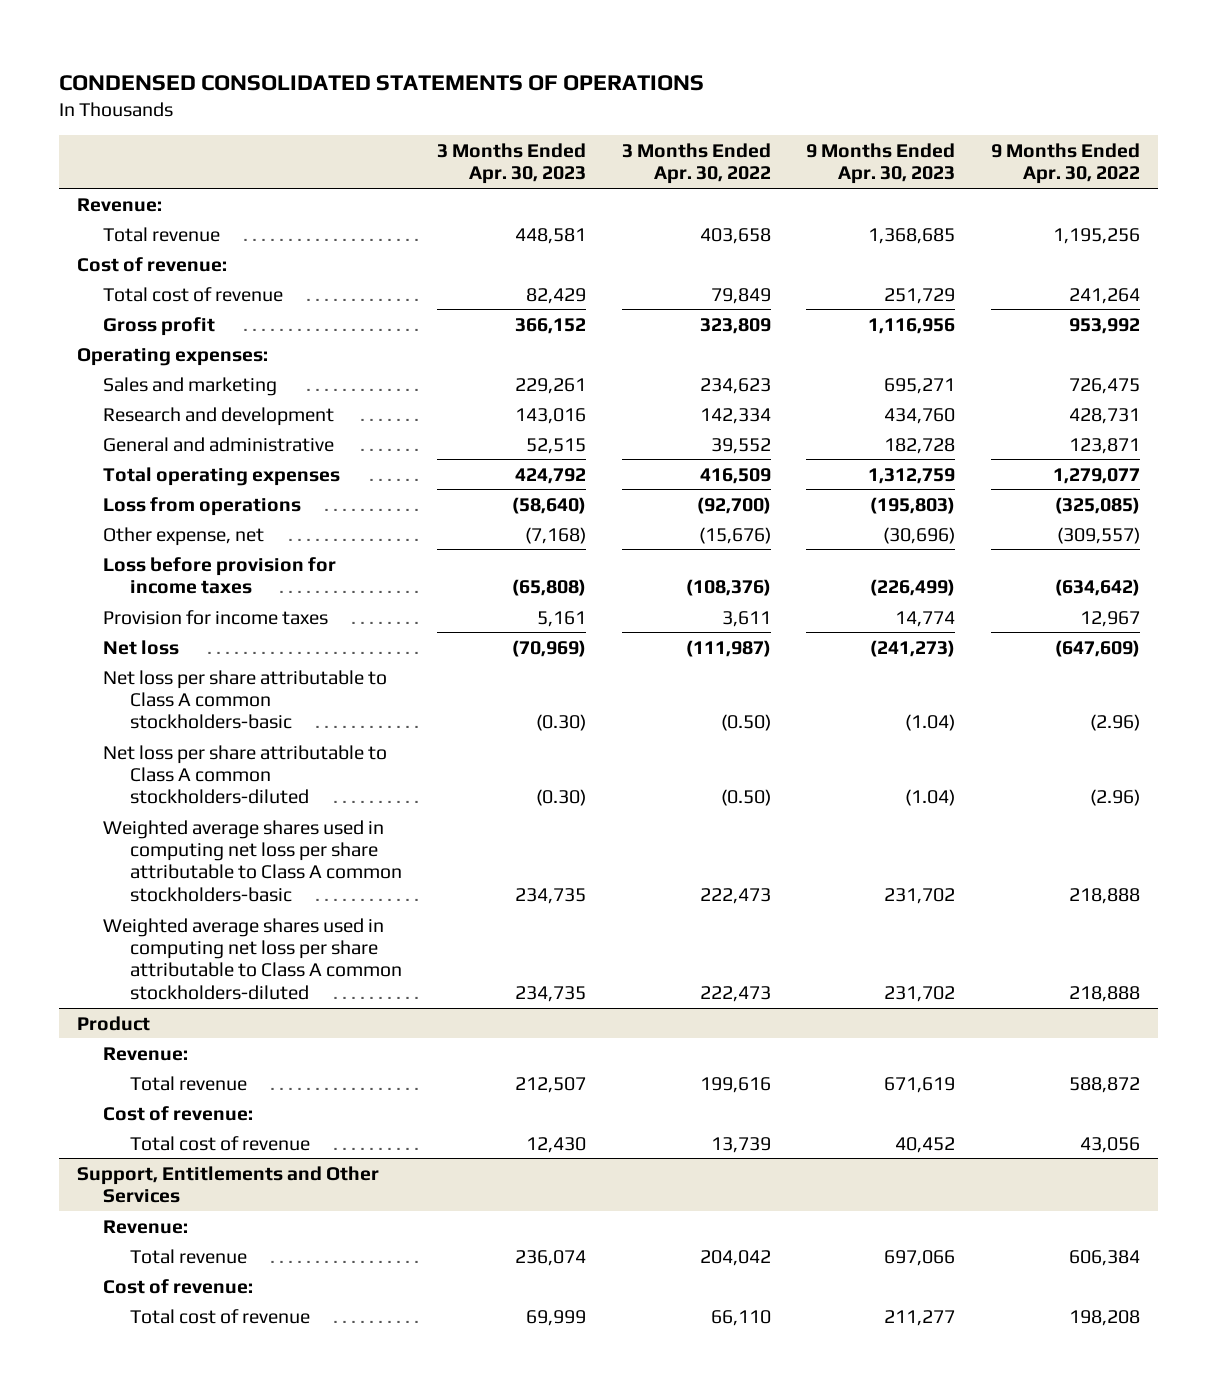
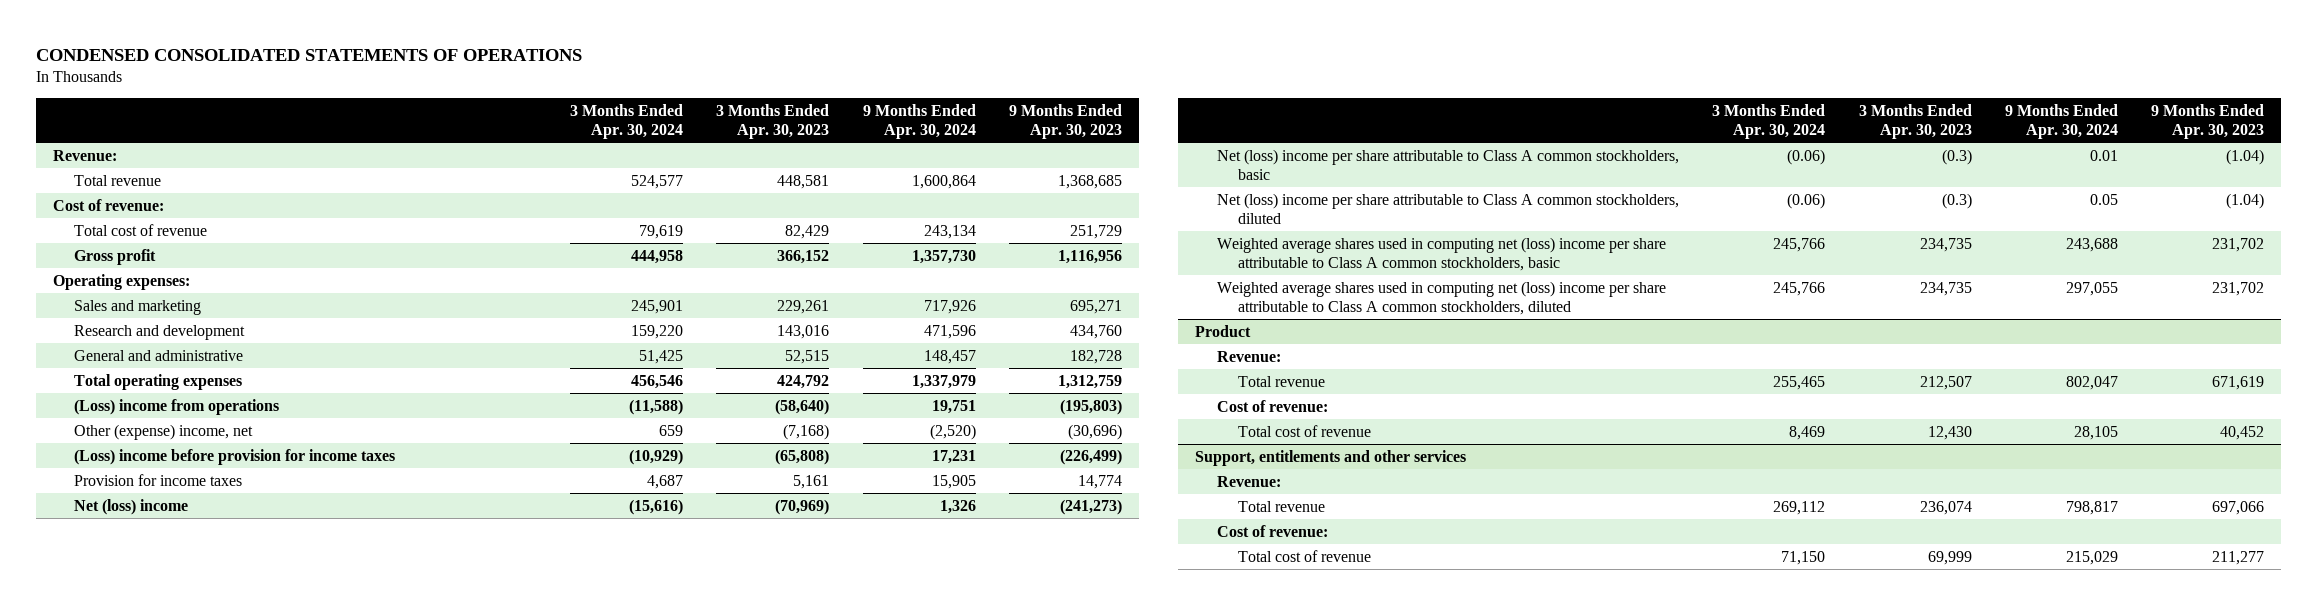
- | 3 Months Ended Apr. 30, 2023 | 3 Months Ended Apr. 30, 2022 | 9 Months Ended Apr. 30, 2023 | 9 Months Ended Apr. 30, 2022
+ | 3 Months Ended Apr. 30, 2024 | 3 Months Ended Apr. 30, 2023 | 9 Months Ended Apr. 30, 2024 | 9 Months Ended Apr. 30, 2023
- Loss from operations | (58,640) | (92,700) | (195,803) | (325,085)
- Other expense, net | (7,168) | (15,676) | (30,696) | (309,557)
- Loss before provision for income taxes | (65,808) | (108,376) | (226,499) | (634,642)
+ (Loss) income from operations | (11,588) | (58,640) | 19,751 | (195,803)
+ Other (expense) income, net | 659 | (7,168) | (2,520) | (30,696)
+ (Loss) income before provision for income taxes | (10,929) | (65,808) | 17,231 | (226,499)
- Net loss | (70,969) | (111,987) | (241,273) | (647,609)
- Net loss per share attributable to Class A common stockholders-basic | (0.30) | (0.50) | (1.04) | (2.96)
- Net loss per share attributable to Class A common stockholders-diluted | (0.30) | (0.50) | (1.04) | (2.96)
- Weighted average shares used in computing net loss per share attributable to Class A common stockholders-basic | 234,735 | 222,473 | 231,702 | 218,888
- Weighted average shares used in computing net loss per share attributable to Class A common stockholders-diluted | 234,735 | 222,473 | 231,702 | 218,888
+ Net (loss) income | (15,616) | (70,969) | 1,326 | (241,273)
+ Net (loss) income per share attributable to Class A common stockholders, basic | (0.06) | (0.3) | 0.01 | (1.04)
+ Net (loss) income per share attributable to Class A common stockholders, diluted | (0.06) | (0.3) | 0.05 | (1.04)
+ Weighted average shares used in computing net (loss) income per share attributable to Class A common stockholders, basic | 245,766 | 234,735 | 243,688 | 231,702
+ Weighted average shares used in computing net (loss) income per share attributable to Class A common stockholders, diluted | 245,766 | 234,735 | 297,055 | 231,702
- Support, Entitlements and Other Services
+ Support, entitlements and other services

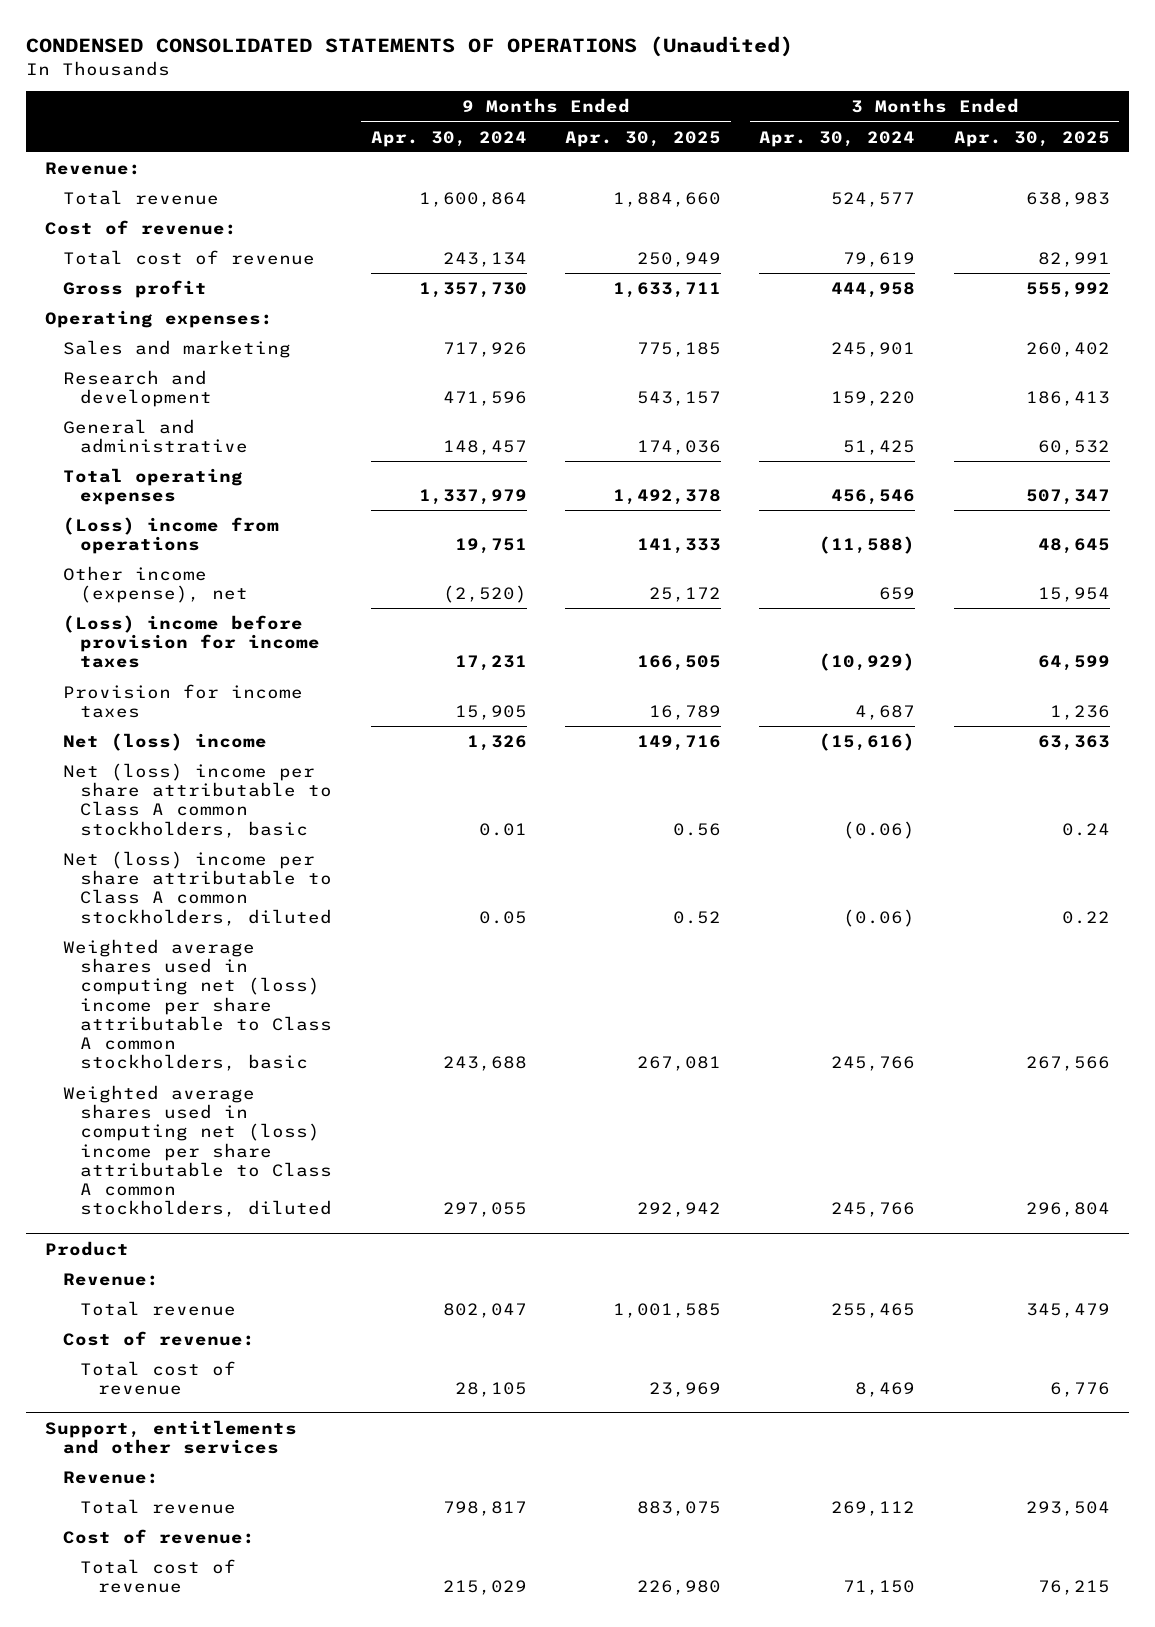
- CONDENSED CONSOLIDATED STATEMENTS OF OPERATIONS
+ CONDENSED CONSOLIDATED STATEMENTS OF OPERATIONS (Unaudited)
- | 3 Months Ended Apr. 30, 2024 | 3 Months Ended Apr. 30, 2023 | 9 Months Ended Apr. 30, 2024 | 9 Months Ended Apr. 30, 2023
+ | 9 Months Ended Apr. 30, 2024 | 9 Months Ended Apr. 30, 2025 | 3 Months Ended Apr. 30, 2024 | 3 Months Ended Apr. 30, 2025
- Other (expense) income, net | 659 | (7,168) | (2,520) | (30,696)
+ Other income (expense), net | (2,520) | 25,172 | 659 | 15,954

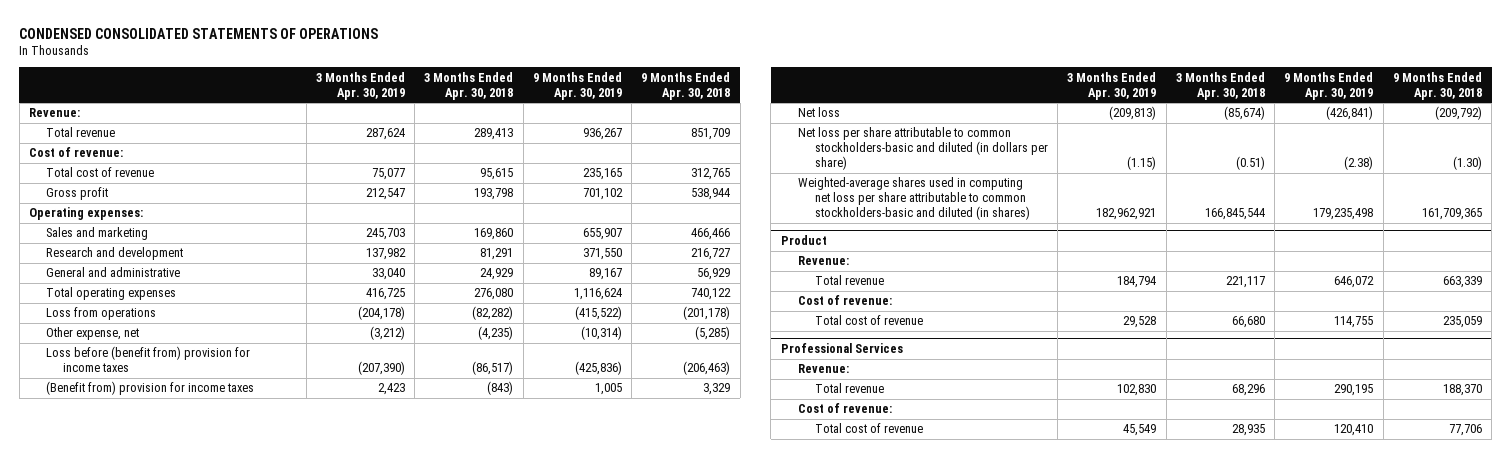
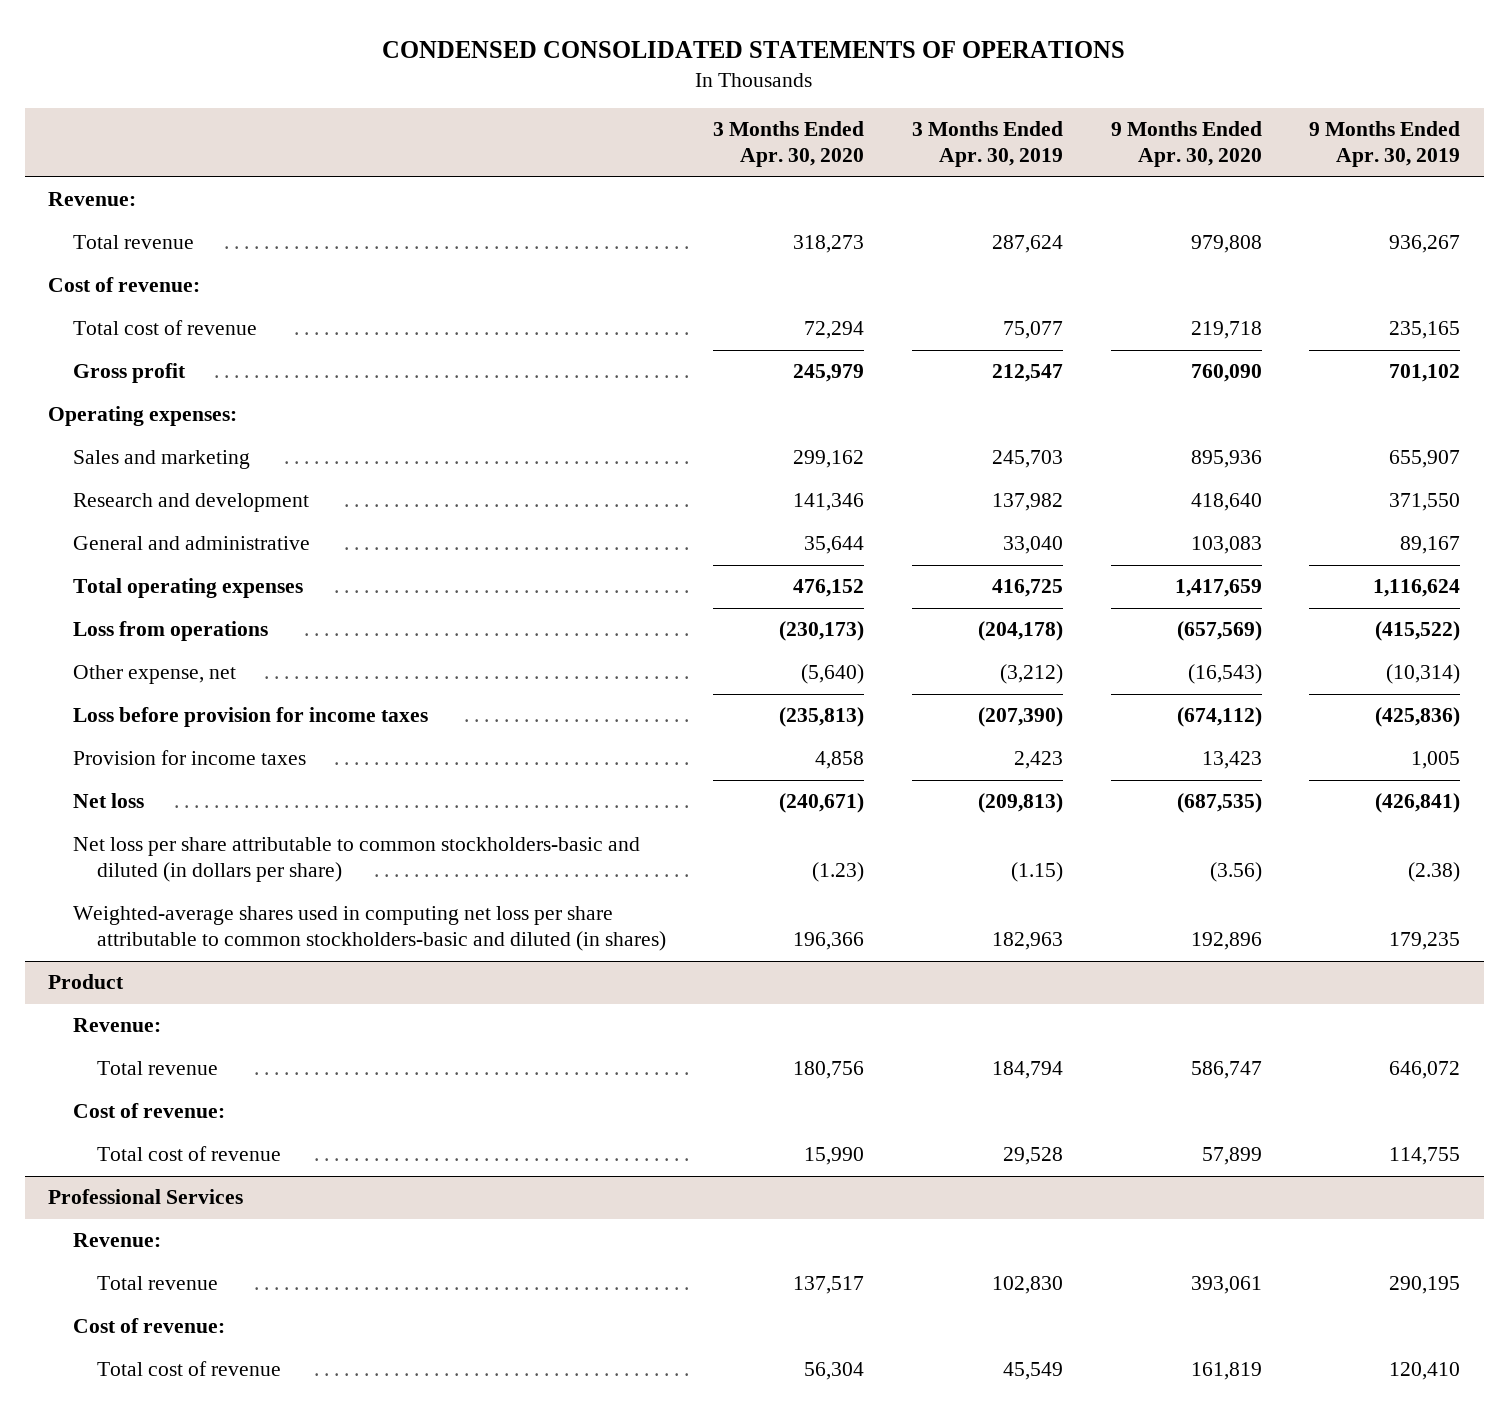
- | 3 Months Ended Apr. 30, 2019 | 3 Months Ended Apr. 30, 2018 | 9 Months Ended Apr. 30, 2019 | 9 Months Ended Apr. 30, 2018
+ | 3 Months Ended Apr. 30, 2020 | 3 Months Ended Apr. 30, 2019 | 9 Months Ended Apr. 30, 2020 | 9 Months Ended Apr. 30, 2019
- Loss before (benefit from) provision for income taxes | (207,390) | (86,517) | (425,836) | (206,463)
- (Benefit from) provision for income taxes | 2,423 | (843) | 1,005 | 3,329
+ Loss before provision for income taxes | (235,813) | (207,390) | (674,112) | (425,836)
+ Provision for income taxes | 4,858 | 2,423 | 13,423 | 1,005
- Weighted-average shares used in computing net loss per share attributable to common stockholders-basic and diluted (in shares) | 182,962,921 | 166,845,544 | 179,235,498 | 161,709,365
+ Weighted-average shares used in computing net loss per share attributable to common stockholders-basic and diluted (in shares) | 196,366 | 182,963 | 192,896 | 179,235

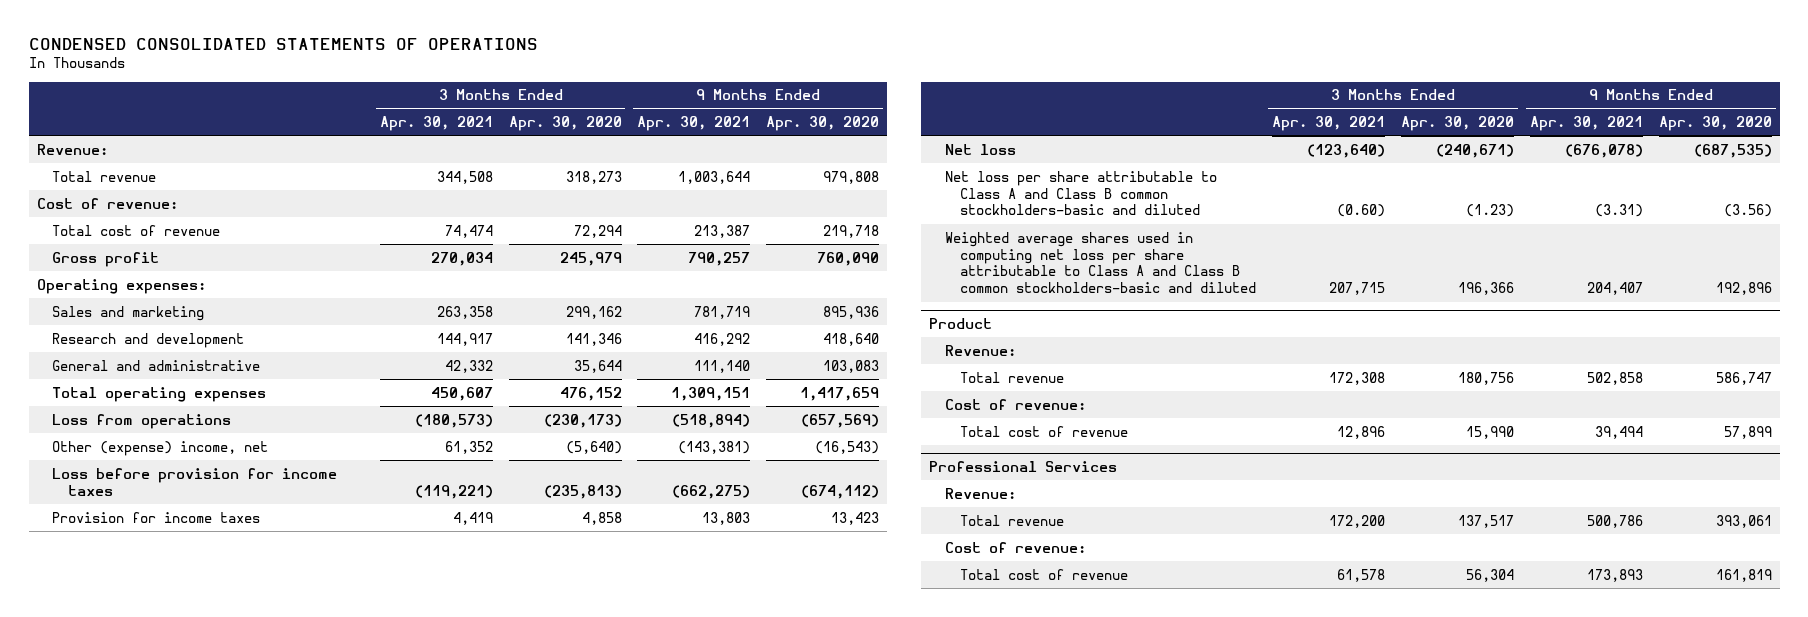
- | 3 Months Ended Apr. 30, 2020 | 3 Months Ended Apr. 30, 2019 | 9 Months Ended Apr. 30, 2020 | 9 Months Ended Apr. 30, 2019
+ | 3 Months Ended Apr. 30, 2021 | 3 Months Ended Apr. 30, 2020 | 9 Months Ended Apr. 30, 2021 | 9 Months Ended Apr. 30, 2020
- Other expense, net | (5,640) | (3,212) | (16,543) | (10,314)
+ Other (expense) income, net | 61,352 | (5,640) | (143,381) | (16,543)
- Net loss per share attributable to common stockholders-basic and diluted (in dollars per share) | (1.23) | (1.15) | (3.56) | (2.38)
- Weighted-average shares used in computing net loss per share attributable to common stockholders-basic and diluted (in shares) | 196,366 | 182,963 | 192,896 | 179,235
+ Net loss per share attributable to Class A and Class B common stockholders-basic and diluted | (0.60) | (1.23) | (3.31) | (3.56)
+ Weighted average shares used in computing net loss per share attributable to Class A and Class B common stockholders-basic and diluted | 207,715 | 196,366 | 204,407 | 192,896

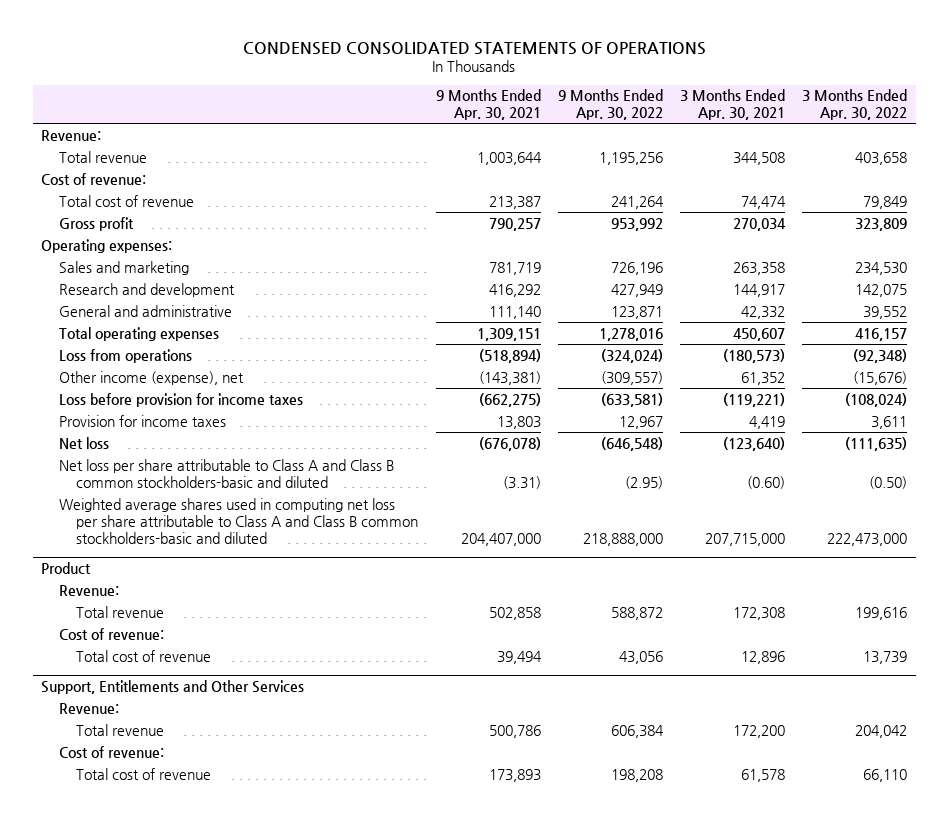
- | 3 Months Ended Apr. 30, 2021 | 3 Months Ended Apr. 30, 2020 | 9 Months Ended Apr. 30, 2021 | 9 Months Ended Apr. 30, 2020
+ | 9 Months Ended Apr. 30, 2021 | 9 Months Ended Apr. 30, 2022 | 3 Months Ended Apr. 30, 2021 | 3 Months Ended Apr. 30, 2022
- Other (expense) income, net | 61,352 | (5,640) | (143,381) | (16,543)
+ Other income (expense), net | (143,381) | (309,557) | 61,352 | (15,676)
- Weighted average shares used in computing net loss per share attributable to Class A and Class B common stockholders-basic and diluted | 207,715 | 196,366 | 204,407 | 192,896
+ Weighted average shares used in computing net loss per share attributable to Class A and Class B common stockholders-basic and diluted | 204,407,000 | 218,888,000 | 207,715,000 | 222,473,000
- Professional Services
+ Support, Entitlements and Other Services

